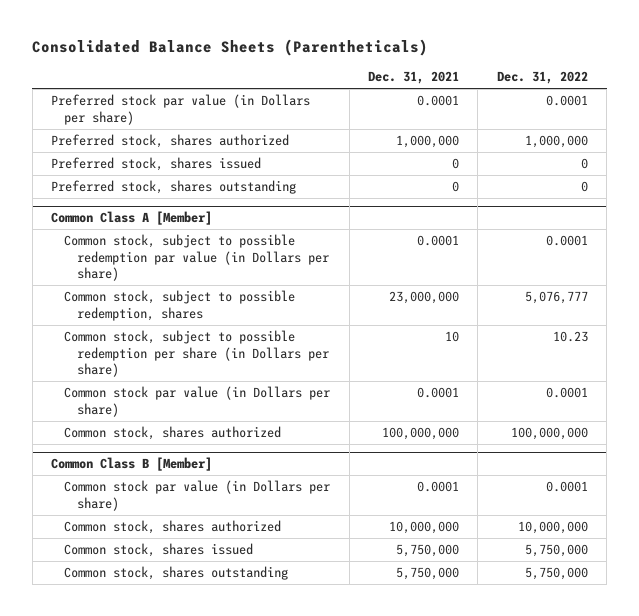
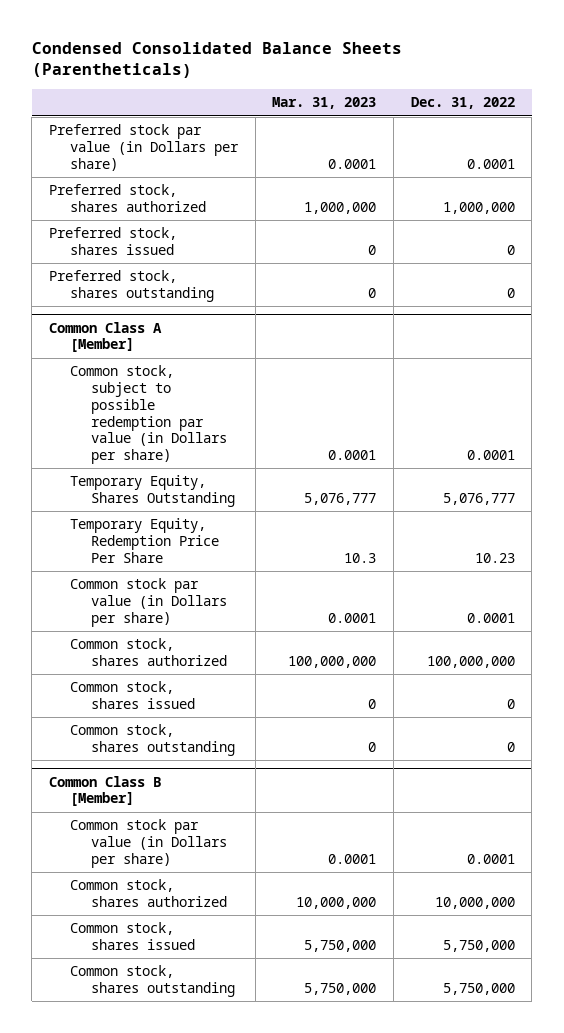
- Consolidated Balance Sheets (Parentheticals)
+ Condensed Consolidated Balance Sheets (Parentheticals)
- | Dec. 31, 2021 | Dec. 31, 2022
+ | Mar. 31, 2023 | Dec. 31, 2022
@ Common Class A [Member]
- Common stock, subject to possible redemption, shares | 23,000,000 | 5,076,777
- Common stock, subject to possible redemption per share (in Dollars per share) | 10 | 10.23
+ Temporary Equity, Shares Outstanding | 5,076,777 | 5,076,777
+ Temporary Equity, Redemption Price Per Share | 10.3 | 10.23
+ Common stock, shares issued | 0 | 0
+ Common stock, shares outstanding | 0 | 0

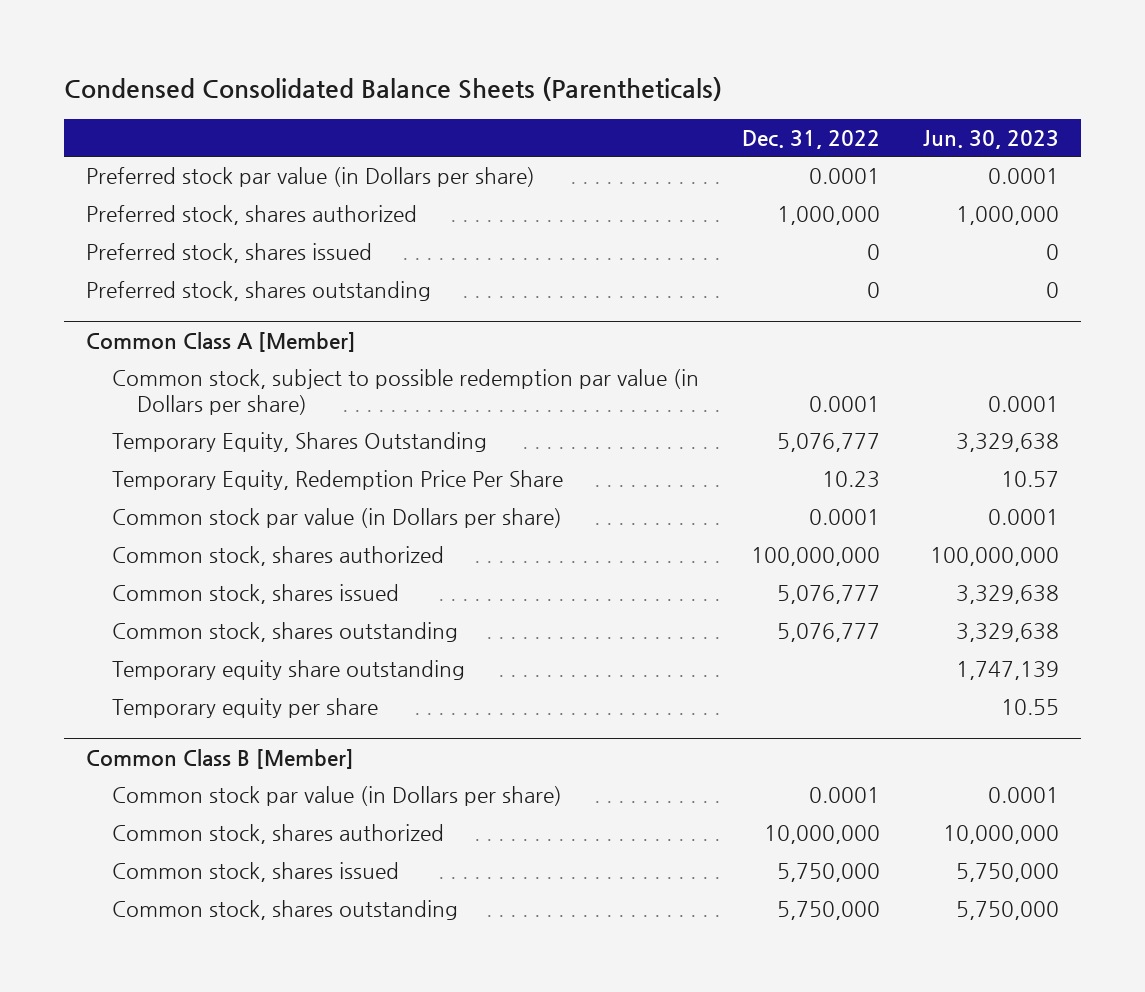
- | Mar. 31, 2023 | Dec. 31, 2022
+ | Dec. 31, 2022 | Jun. 30, 2023
@ Common Class A [Member]
- Common stock, shares issued | 0 | 0
- Common stock, shares outstanding | 0 | 0
+ Common stock, shares issued | 5,076,777 | 3,329,638
+ Common stock, shares outstanding | 5,076,777 | 3,329,638
+ Temporary equity share outstanding | | 1,747,139
+ Temporary equity per share | | 10.55

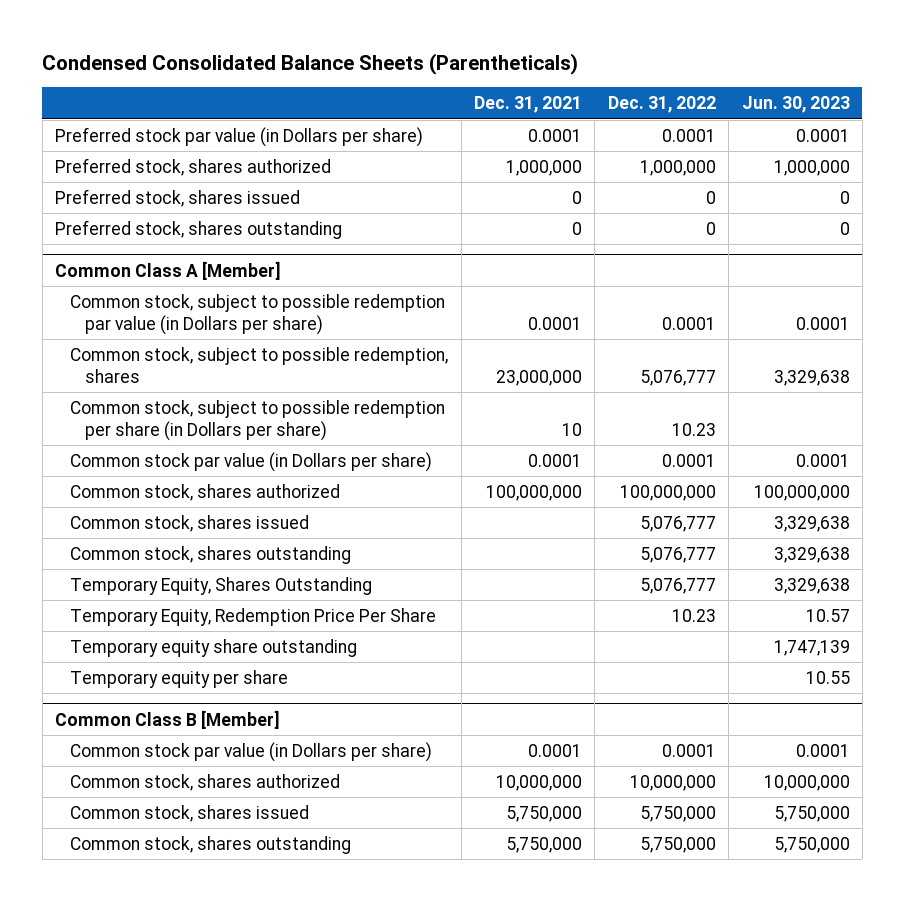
- | Dec. 31, 2022 | Jun. 30, 2023
+ | Dec. 31, 2021 | Dec. 31, 2022 | Jun. 30, 2023
@ Common Class A [Member]
+ Common stock, subject to possible redemption, shares | 23,000,000 | 5,076,777 | 3,329,638
+ Common stock, subject to possible redemption per share (in Dollars per share) | 10 | 10.23 |
moved down: Temporary Equity, Shares Outstanding | | 5,076,777 | 3,329,638
moved down: Temporary Equity, Redemption Price Per Share | | 10.23 | 10.57

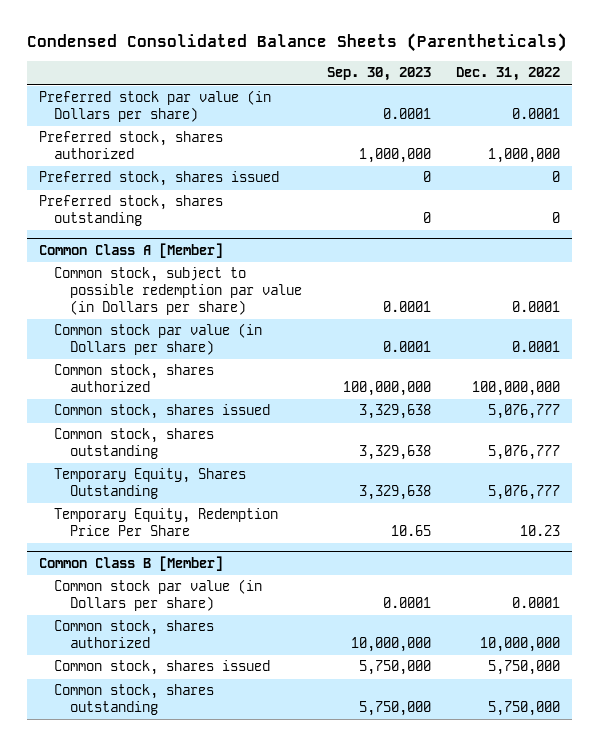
- | Dec. 31, 2021 | Dec. 31, 2022 | Jun. 30, 2023
+ | Sep. 30, 2023 | Dec. 31, 2022
@ Common Class A [Member]
- Common stock, subject to possible redemption, shares | 23,000,000 | 5,076,777 | 3,329,638
- Common stock, subject to possible redemption per share (in Dollars per share) | 10 | 10.23 |
- Temporary equity share outstanding | | | 1,747,139
- Temporary equity per share | | | 10.55

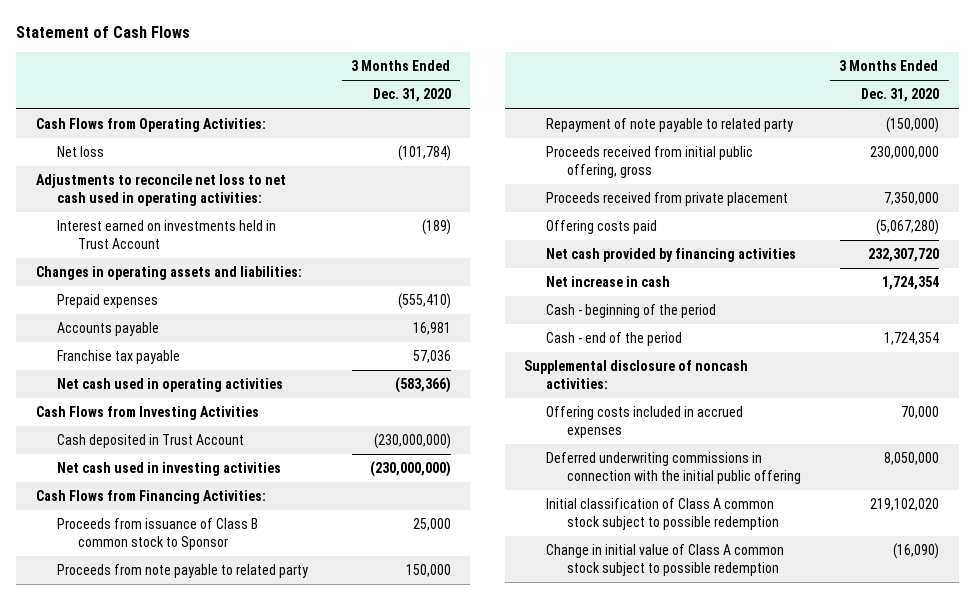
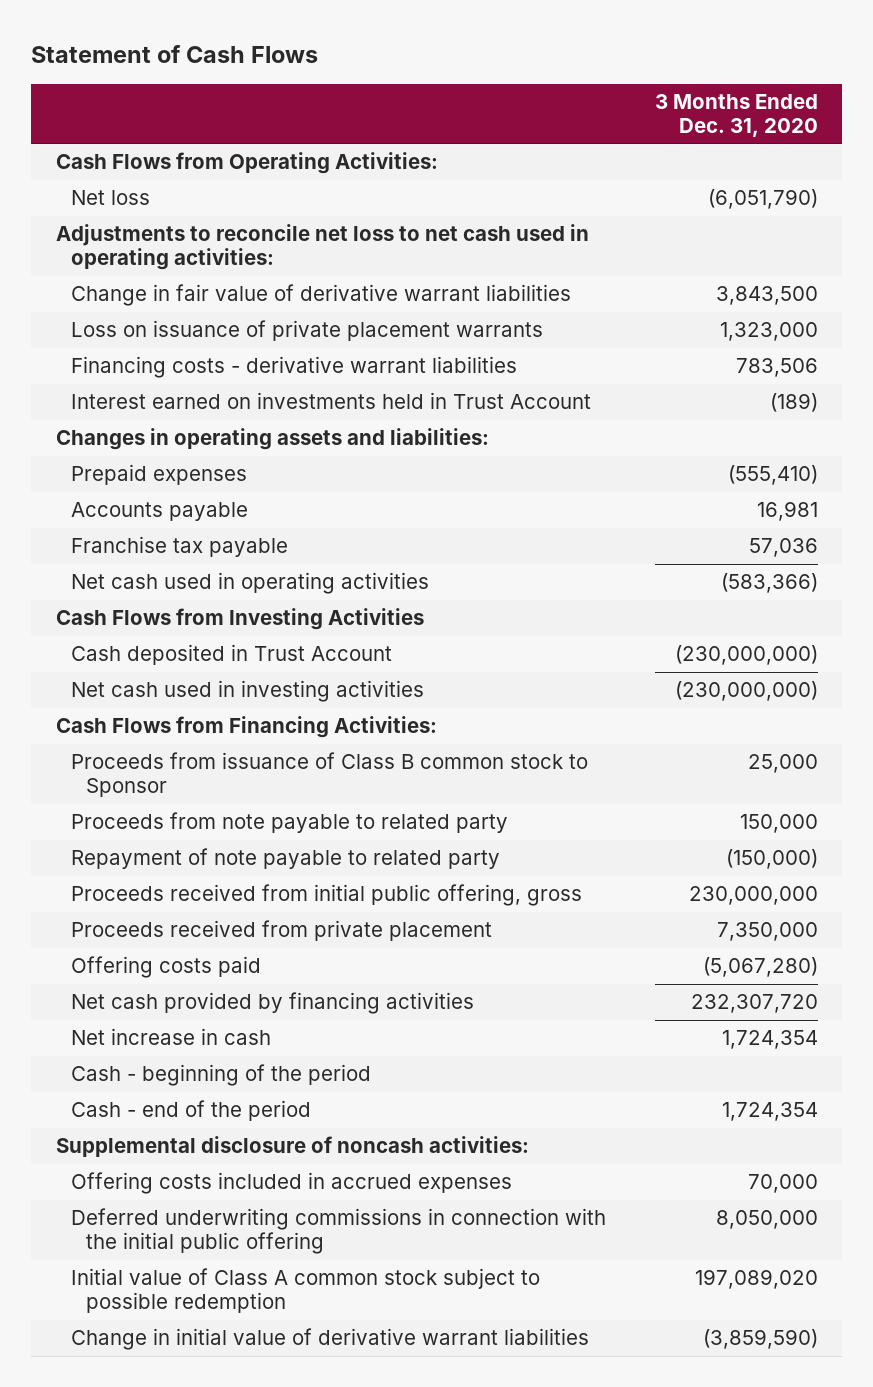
- Net loss | (101,784)
+ Net loss | (6,051,790)
+ Change in fair value of derivative warrant liabilities | 3,843,500
+ Loss on issuance of private placement warrants | 1,323,000
+ Financing costs - derivative warrant liabilities | 783,506
- Initial classification of Class A common stock subject to possible redemption | 219,102,020
- Change in initial value of Class A common stock subject to possible redemption | (16,090)
+ Initial value of Class A common stock subject to possible redemption | 197,089,020
+ Change in initial value of derivative warrant liabilities | (3,859,590)

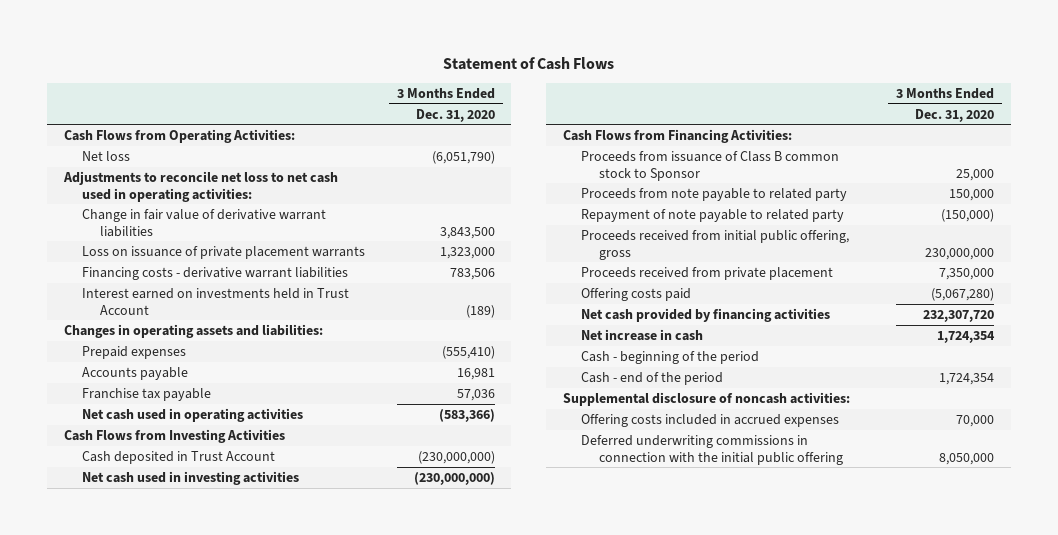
- Initial value of Class A common stock subject to possible redemption | 197,089,020
- Change in initial value of derivative warrant liabilities | (3,859,590)

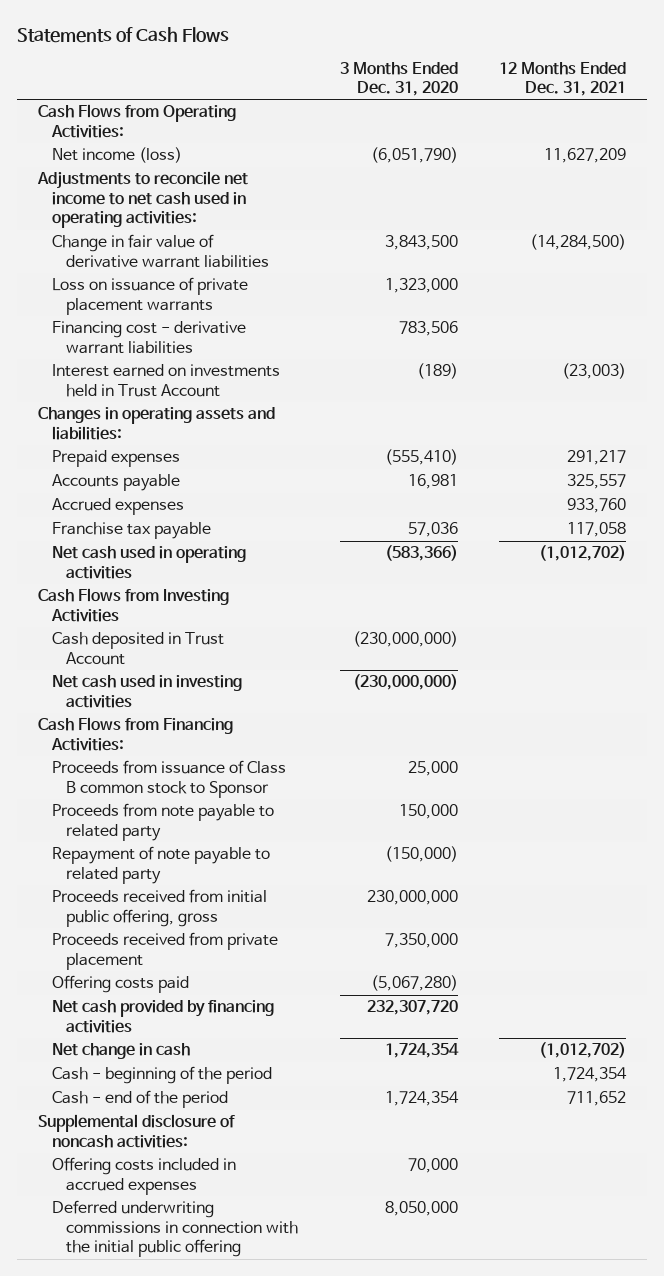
- Statement of Cash Flows
+ Statements of Cash Flows
- | 3 Months Ended Dec. 31, 2020
+ | 3 Months Ended Dec. 31, 2020 | 12 Months Ended Dec. 31, 2021
- Net loss | (6,051,790)
- Adjustments to reconcile net loss to net cash used in operating activities:
+ Net income (loss) | (6,051,790) | 11,627,209
+ Adjustments to reconcile net income to net cash used in operating activities:
- Financing costs - derivative warrant liabilities | 783,506
+ Financing cost - derivative warrant liabilities | 783,506 |
+ Accrued expenses | | 933,760
- Net increase in cash | 1,724,354
+ Net change in cash | 1,724,354 | (1,012,702)

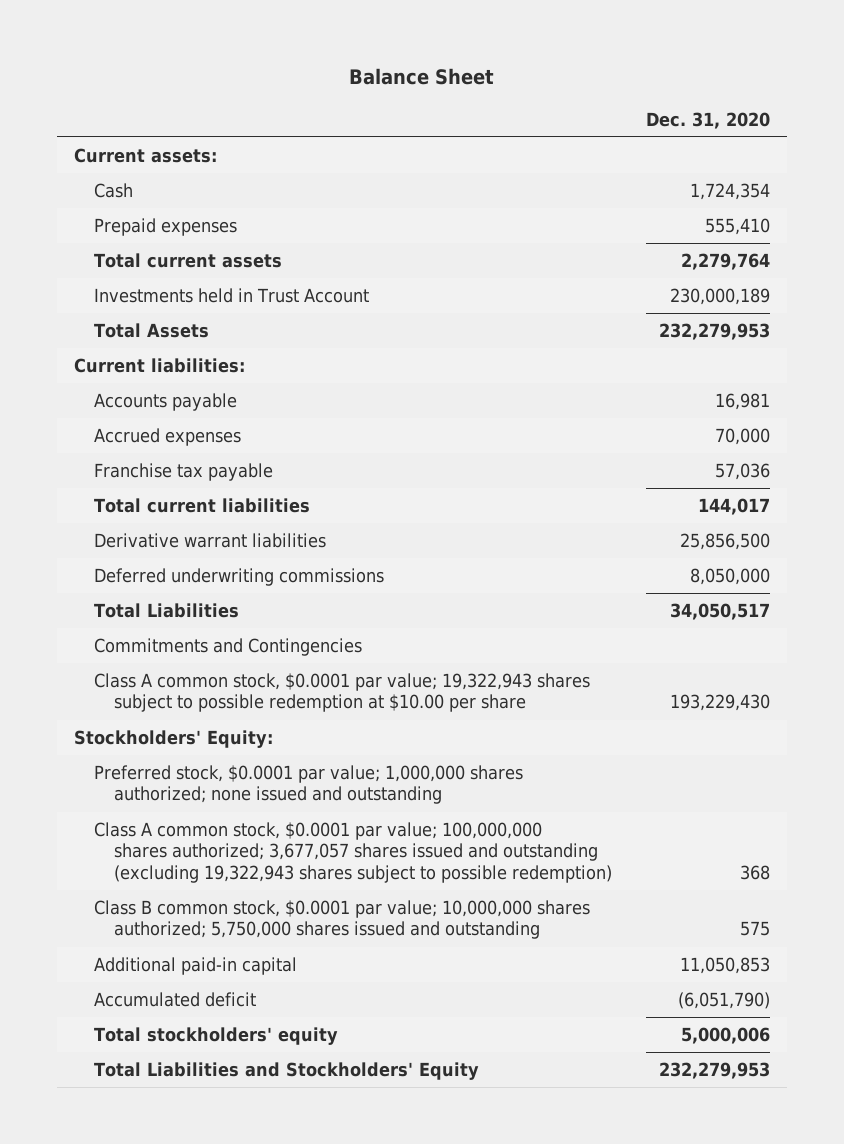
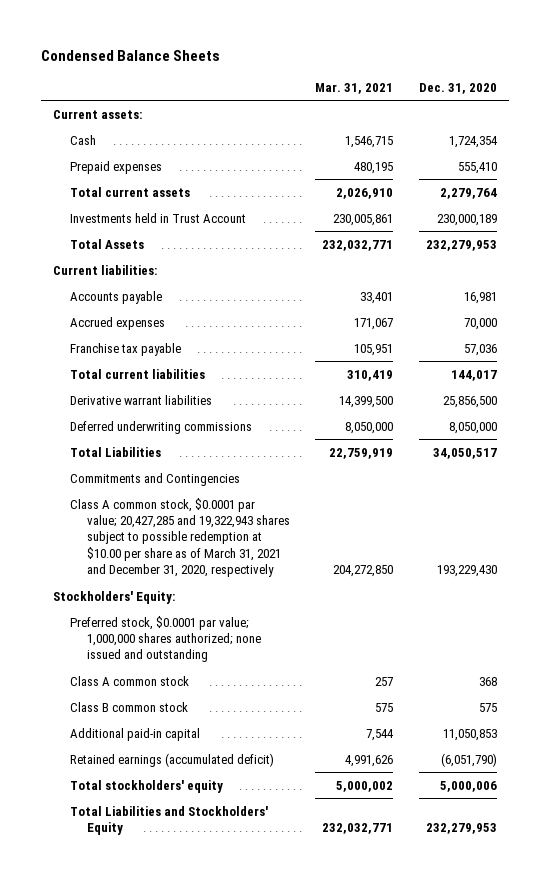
- Balance Sheet
+ Condensed Balance Sheets
- | Dec. 31, 2020
+ | Mar. 31, 2021 | Dec. 31, 2020
- Class A common stock, $0.0001 par value; 19,322,943 shares subject to possible redemption at $10.00 per share | 193,229,430
+ Class A common stock, $0.0001 par value; 20,427,285 and 19,322,943 shares subject to possible redemption at $10.00 per share as of March 31, 2021 and December 31, 2020, respectively | 204,272,850 | 193,229,430
- Class A common stock, $0.0001 par value; 100,000,000 shares authorized; 3,677,057 shares issued and outstanding (excluding 19,322,943 shares subject to possible redemption) | 368
- Class B common stock, $0.0001 par value; 10,000,000 shares authorized; 5,750,000 shares issued and outstanding | 575
+ Class A common stock | 257 | 368
+ Class B common stock | 575 | 575
- Accumulated deficit | (6,051,790)
+ Retained earnings (accumulated deficit) | 4,991,626 | (6,051,790)

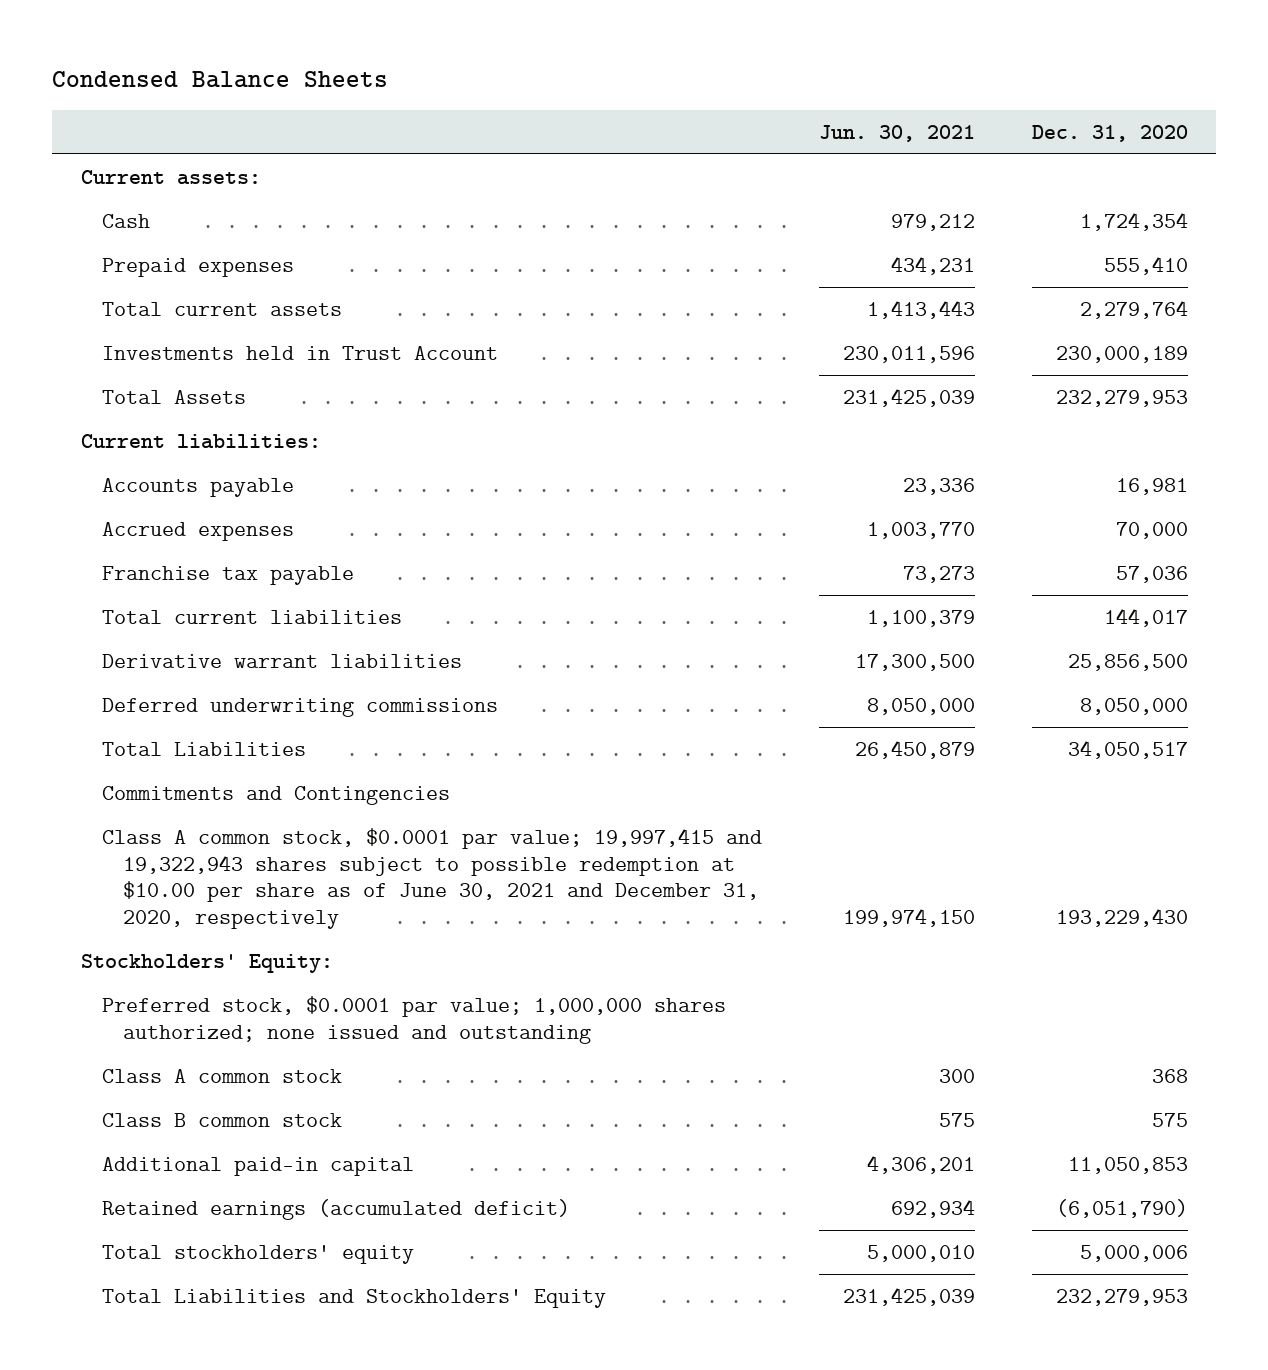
- | Mar. 31, 2021 | Dec. 31, 2020
+ | Jun. 30, 2021 | Dec. 31, 2020
- Class A common stock, $0.0001 par value; 20,427,285 and 19,322,943 shares subject to possible redemption at $10.00 per share as of March 31, 2021 and December 31, 2020, respectively | 204,272,850 | 193,229,430
+ Class A common stock, $0.0001 par value; 19,997,415 and 19,322,943 shares subject to possible redemption at $10.00 per share as of June 30, 2021 and December 31, 2020, respectively | 199,974,150 | 193,229,430

